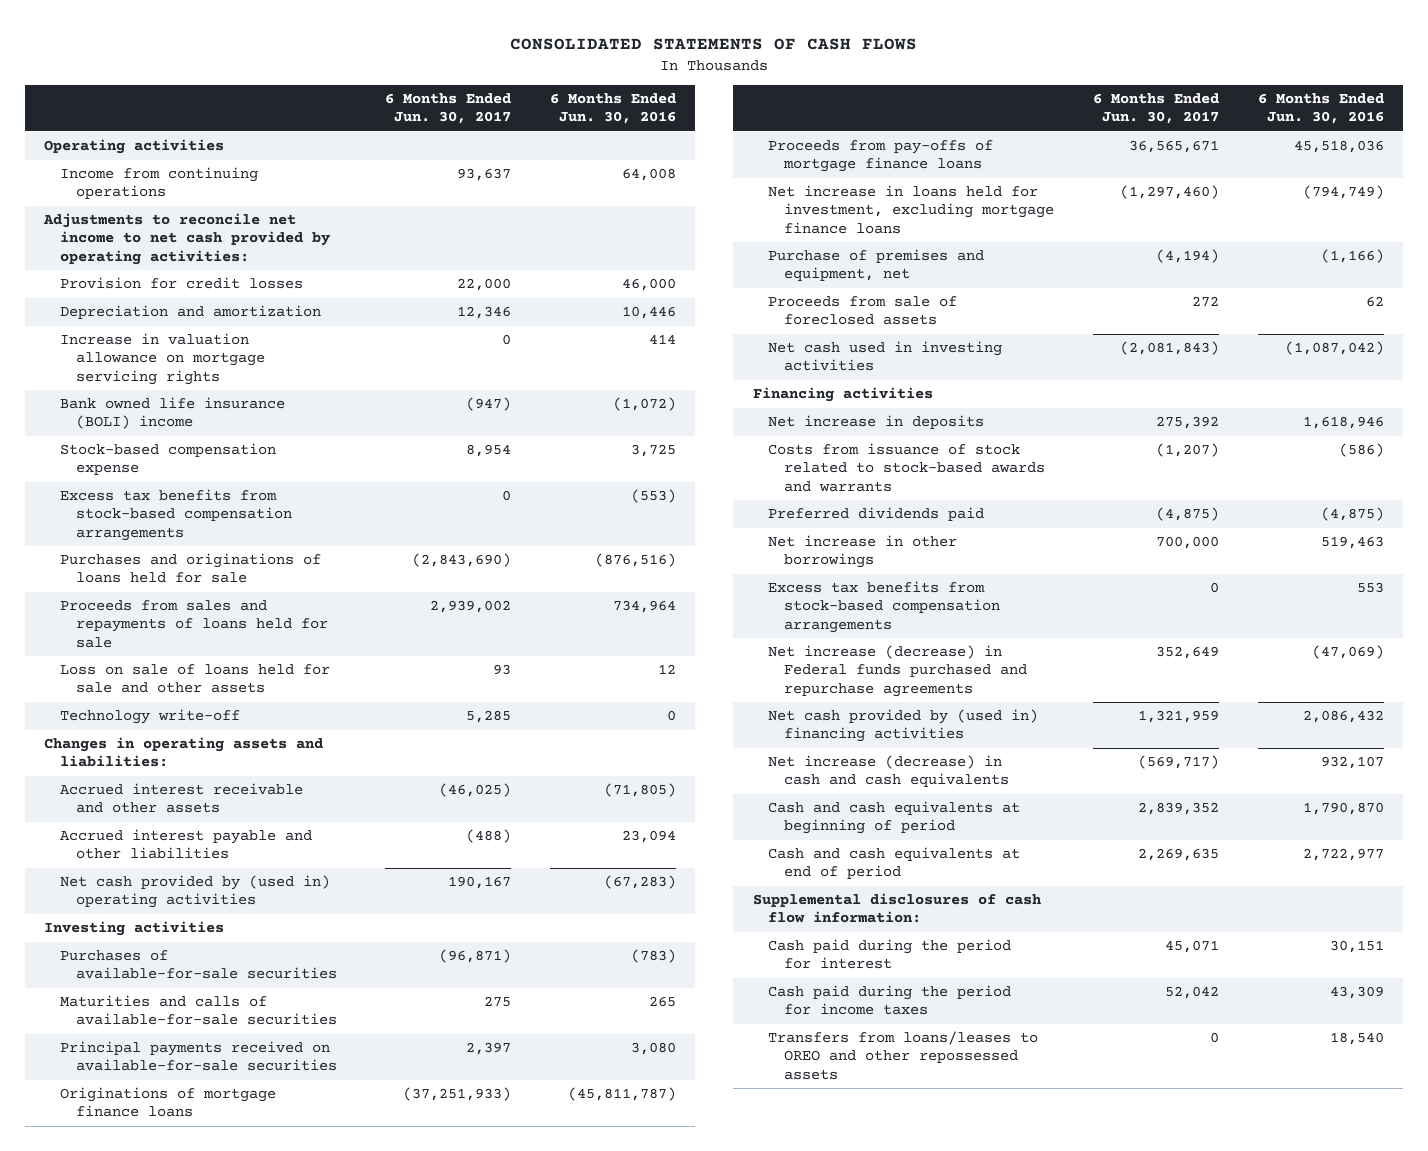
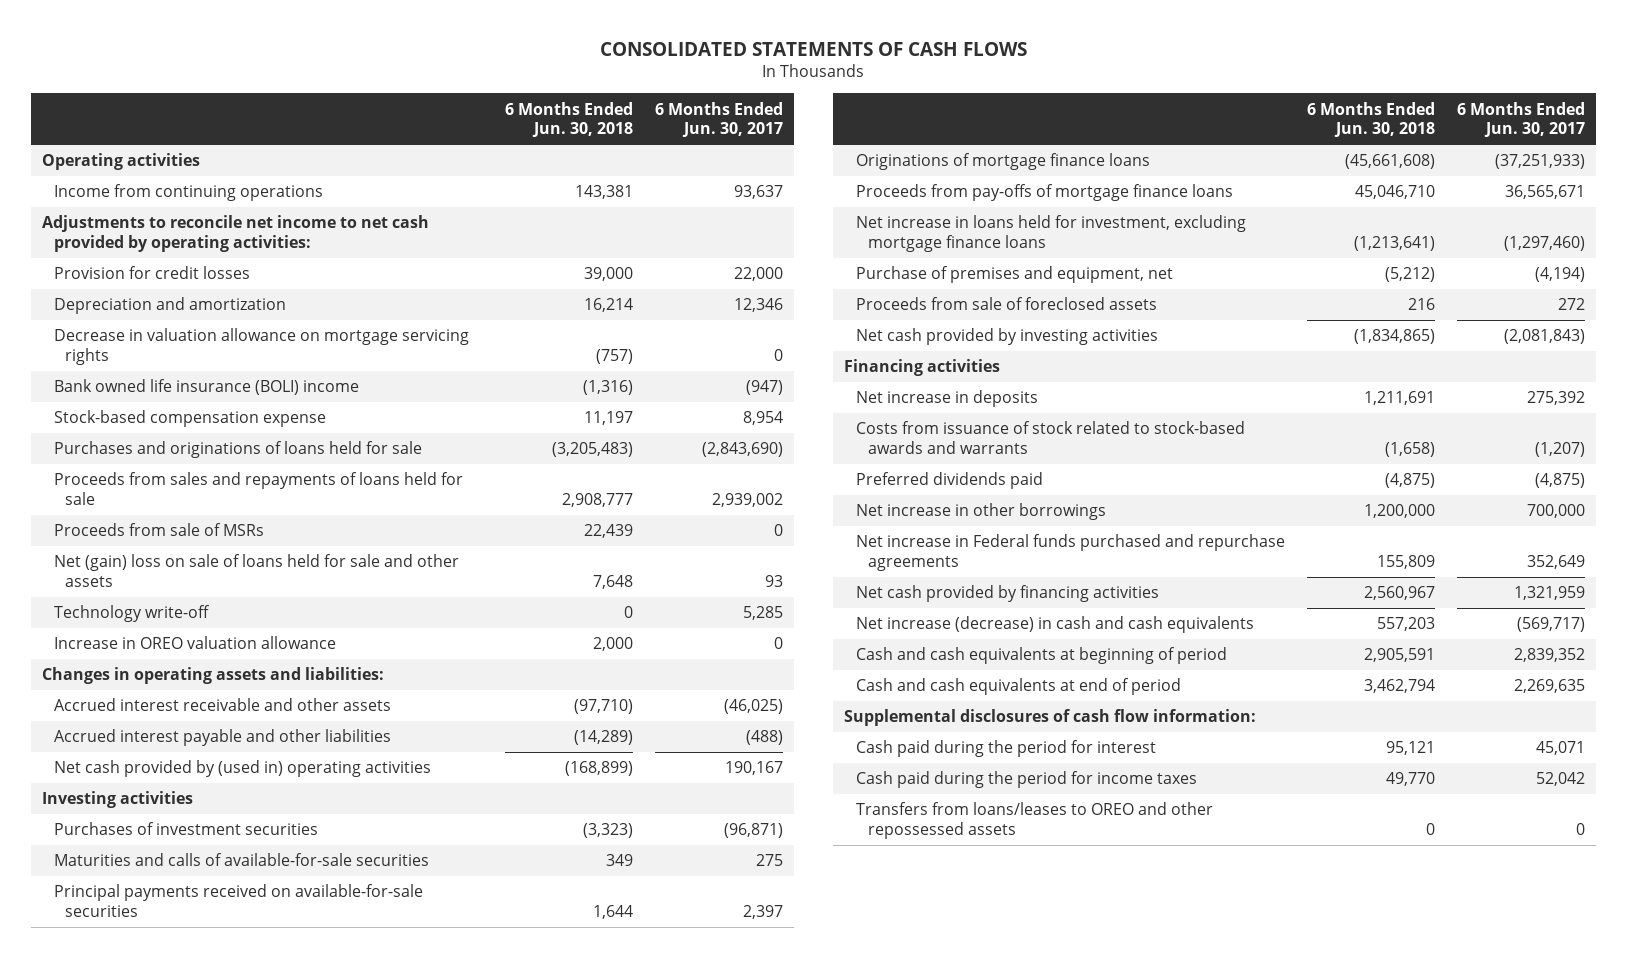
- | 6 Months Ended Jun. 30, 2017 | 6 Months Ended Jun. 30, 2016
+ | 6 Months Ended Jun. 30, 2018 | 6 Months Ended Jun. 30, 2017
- Increase in valuation allowance on mortgage servicing rights | 0 | 414
+ Decrease in valuation allowance on mortgage servicing rights | (757) | 0
- Excess tax benefits from stock-based compensation arrangements | 0 | (553)
- Loss on sale of loans held for sale and other assets | 93 | 12
+ Proceeds from sale of MSRs | 22,439 | 0
+ Net (gain) loss on sale of loans held for sale and other assets | 7,648 | 93
+ Increase in OREO valuation allowance | 2,000 | 0
- Purchases of available-for-sale securities | (96,871) | (783)
+ Purchases of investment securities | (3,323) | (96,871)
- Net cash used in investing activities | (2,081,843) | (1,087,042)
+ Net cash provided by investing activities | (1,834,865) | (2,081,843)
- Excess tax benefits from stock-based compensation arrangements | 0 | 553
- Net increase (decrease) in Federal funds purchased and repurchase agreements | 352,649 | (47,069)
- Net cash provided by (used in) financing activities | 1,321,959 | 2,086,432
+ Net increase in Federal funds purchased and repurchase agreements | 155,809 | 352,649
+ Net cash provided by financing activities | 2,560,967 | 1,321,959

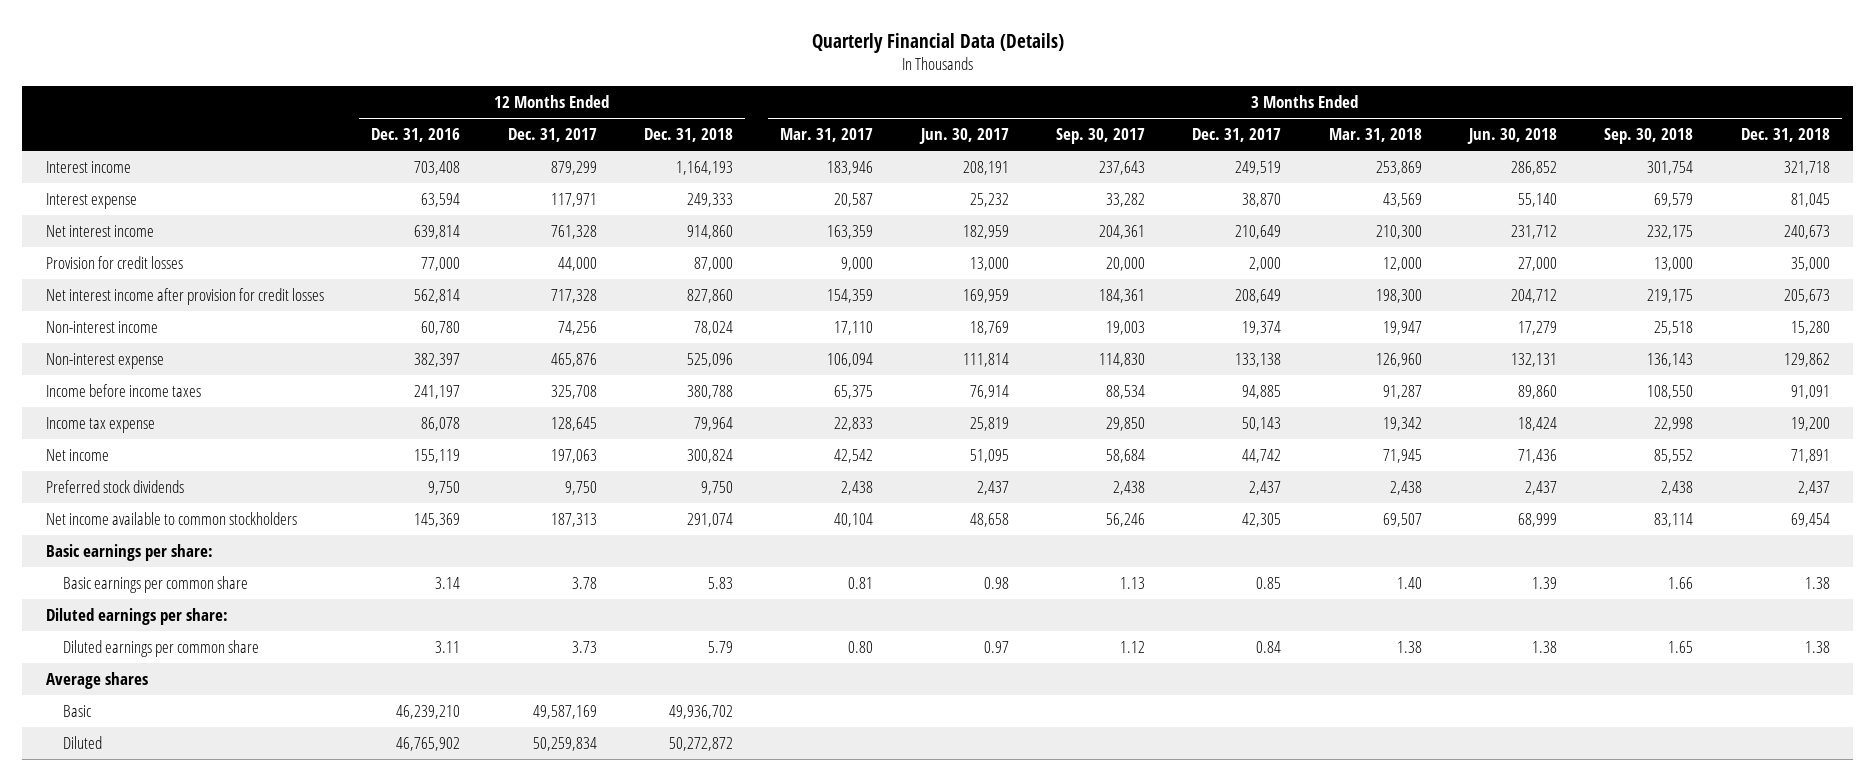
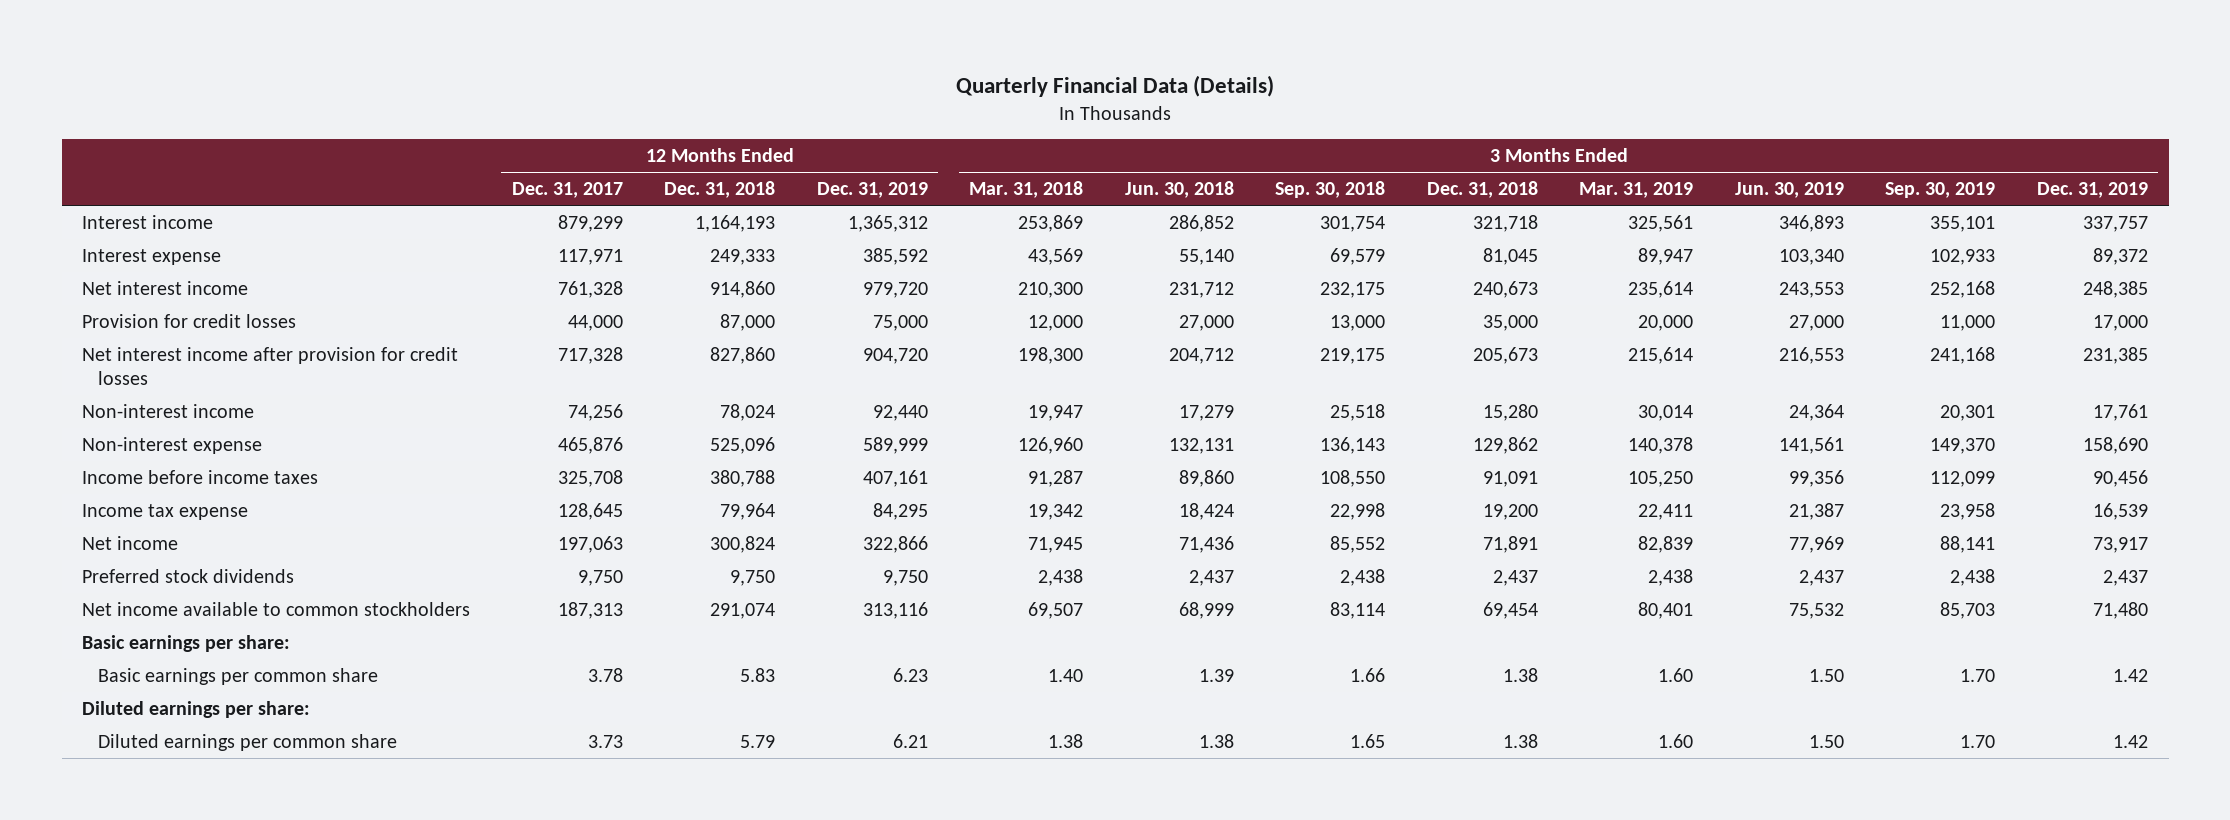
- | 12 Months Ended Dec. 31, 2016 | 12 Months Ended Dec. 31, 2017 | 12 Months Ended Dec. 31, 2018 | 3 Months Ended Mar. 31, 2017 | 3 Months Ended Jun. 30, 2017 | 3 Months Ended Sep. 30, 2017 | 3 Months Ended Dec. 31, 2017 | 3 Months Ended Mar. 31, 2018 | 3 Months Ended Jun. 30, 2018 | 3 Months Ended Sep. 30, 2018 | 3 Months Ended Dec. 31, 2018
+ | 12 Months Ended Dec. 31, 2017 | 12 Months Ended Dec. 31, 2018 | 12 Months Ended Dec. 31, 2019 | 3 Months Ended Mar. 31, 2018 | 3 Months Ended Jun. 30, 2018 | 3 Months Ended Sep. 30, 2018 | 3 Months Ended Dec. 31, 2018 | 3 Months Ended Mar. 31, 2019 | 3 Months Ended Jun. 30, 2019 | 3 Months Ended Sep. 30, 2019 | 3 Months Ended Dec. 31, 2019
- Average shares
- Basic | 46,239,210 | 49,587,169 | 49,936,702 | | | | | | | |
- Diluted | 46,765,902 | 50,259,834 | 50,272,872 | | | | | | | |

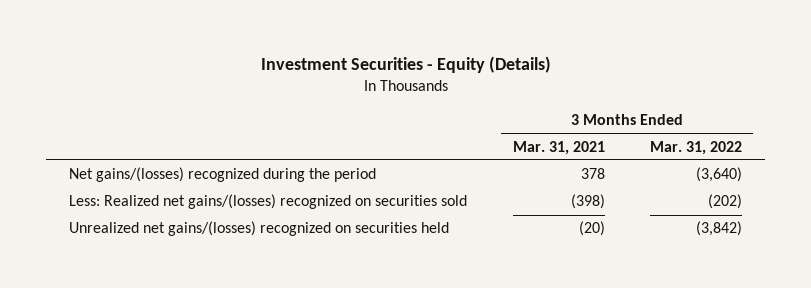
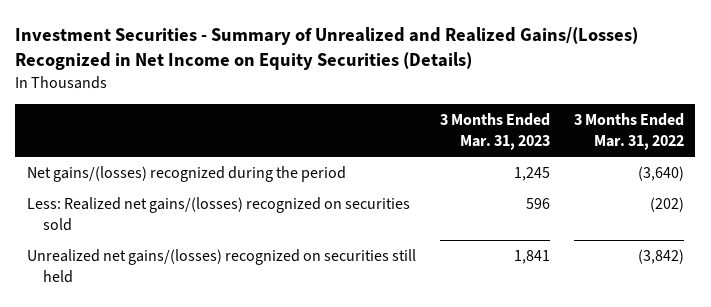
- Investment Securities - Equity (Details)
+ Investment Securities - Summary of Unrealized and Realized Gains/(Losses) Recognized in Net Income on Equity Securities (Details)
- | 3 Months Ended Mar. 31, 2021 | 3 Months Ended Mar. 31, 2022
+ | 3 Months Ended Mar. 31, 2023 | 3 Months Ended Mar. 31, 2022
- Unrealized net gains/(losses) recognized on securities held | (20) | (3,842)
+ Unrealized net gains/(losses) recognized on securities still held | 1,841 | (3,842)

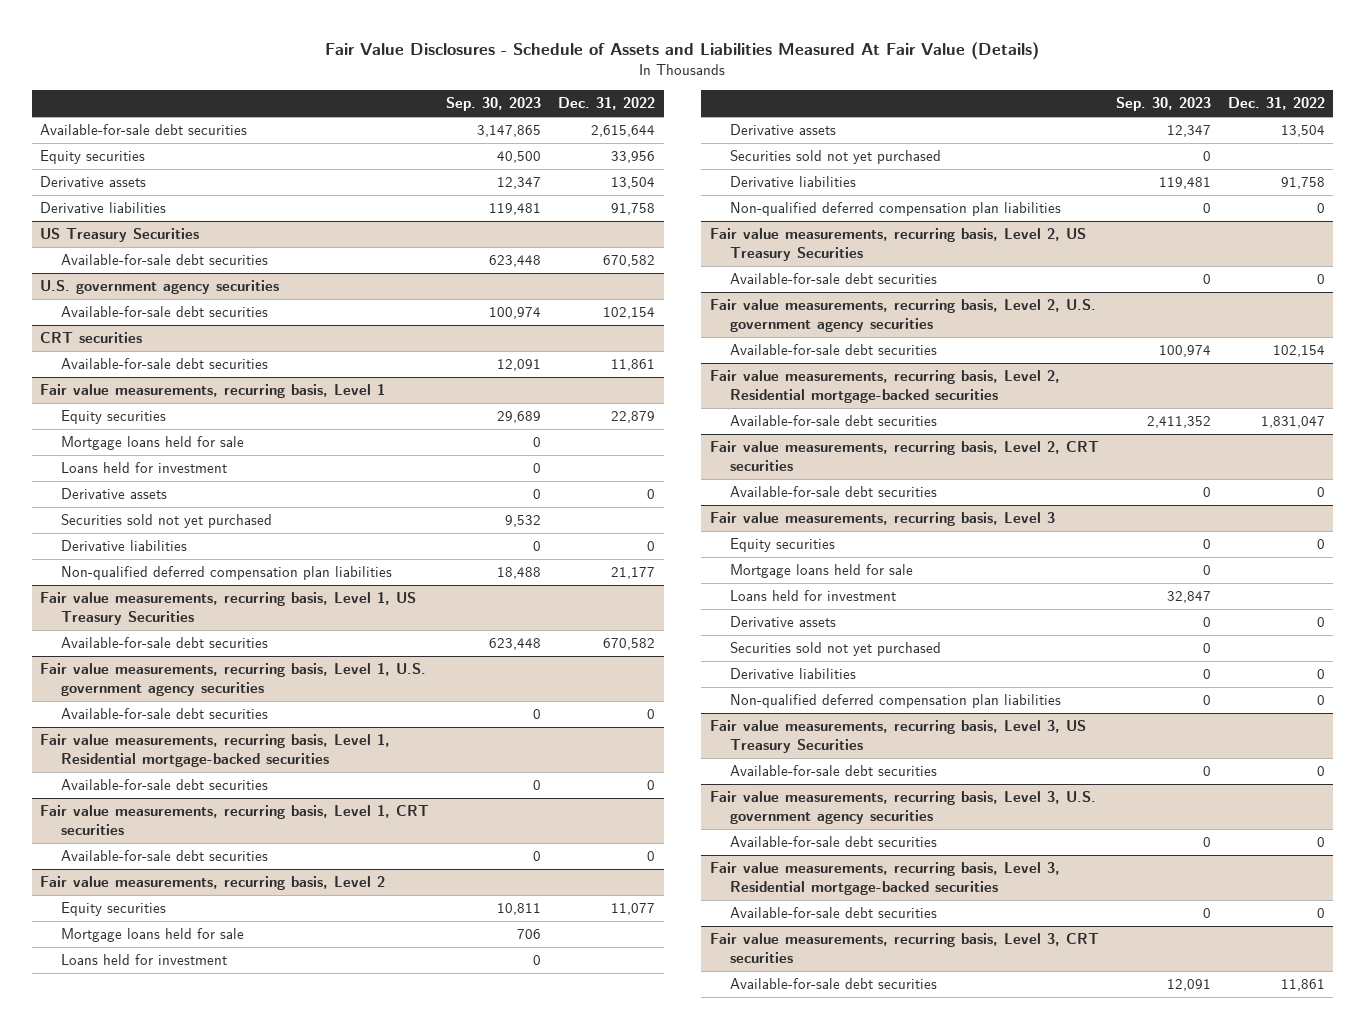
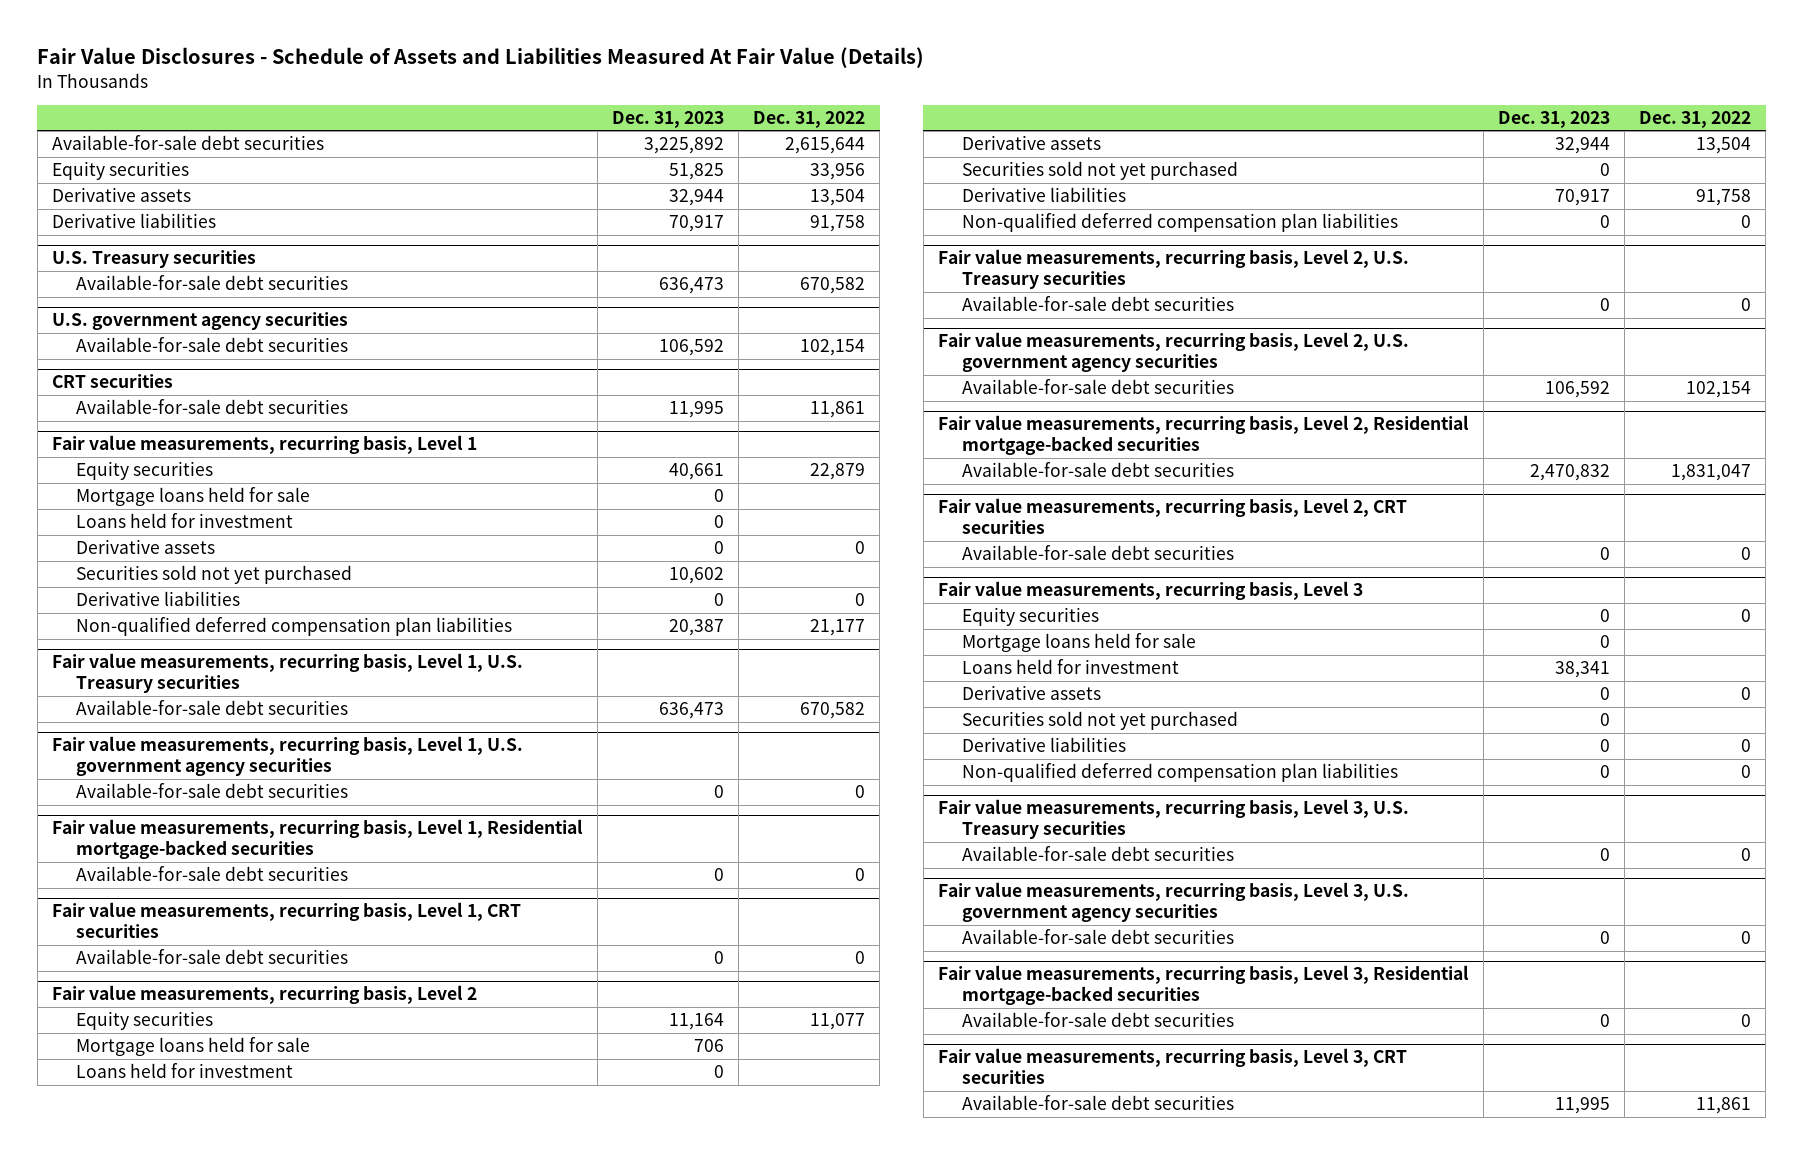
- | Sep. 30, 2023 | Dec. 31, 2022
+ | Dec. 31, 2023 | Dec. 31, 2022
- US Treasury Securities
+ U.S. Treasury securities
- Fair value measurements, recurring basis, Level 1, US Treasury Securities
+ Fair value measurements, recurring basis, Level 1, U.S. Treasury securities
- Fair value measurements, recurring basis, Level 2, US Treasury Securities
+ Fair value measurements, recurring basis, Level 2, U.S. Treasury securities
- Fair value measurements, recurring basis, Level 3, US Treasury Securities
+ Fair value measurements, recurring basis, Level 3, U.S. Treasury securities

